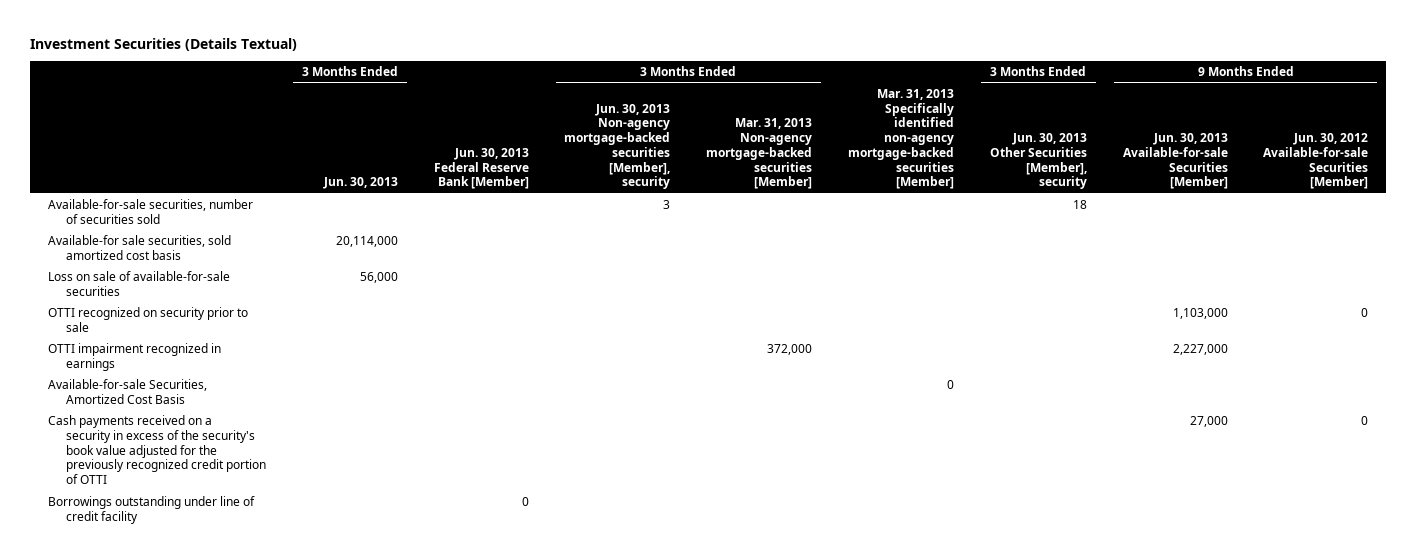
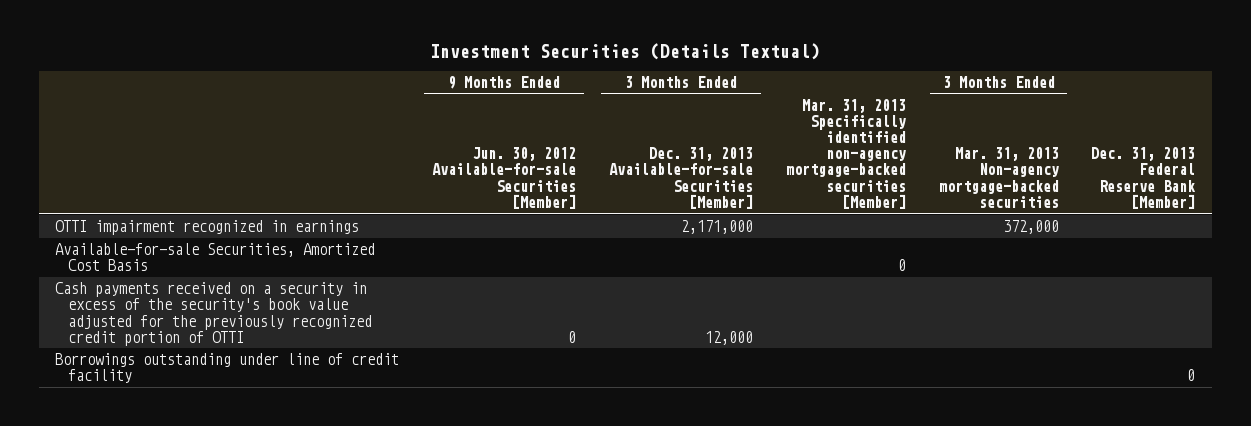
- | 3 Months Ended Jun. 30, 2013 | Jun. 30, 2013 Federal Reserve Bank [Member] | 3 Months Ended Jun. 30, 2013 Non-agency mortgage-backed securities [Member], security | 3 Months Ended Mar. 31, 2013 Non-agency mortgage-backed securities [Member] | Mar. 31, 2013 Specifically identified non-agency mortgage-backed securities [Member] | 3 Months Ended Jun. 30, 2013 Other Securities [Member], security | 9 Months Ended Jun. 30, 2013 Available-for-sale Securities [Member] | 9 Months Ended Jun. 30, 2012 Available-for-sale Securities [Member]
+ | 9 Months Ended Jun. 30, 2012 Available-for-sale Securities [Member] | 3 Months Ended Dec. 31, 2013 Available-for-sale Securities [Member] | Mar. 31, 2013 Specifically identified non-agency mortgage-backed securities [Member] | 3 Months Ended Mar. 31, 2013 Non-agency mortgage-backed securities | Dec. 31, 2013 Federal Reserve Bank [Member]
- Available-for-sale securities, number of securities sold | | | 3 | | | 18 | |
- Available-for sale securities, sold amortized cost basis | 20,114,000 | | | | | | |
- Loss on sale of available-for-sale securities | 56,000 | | | | | | |
- OTTI recognized on security prior to sale | | | | | | | 1,103,000 | 0

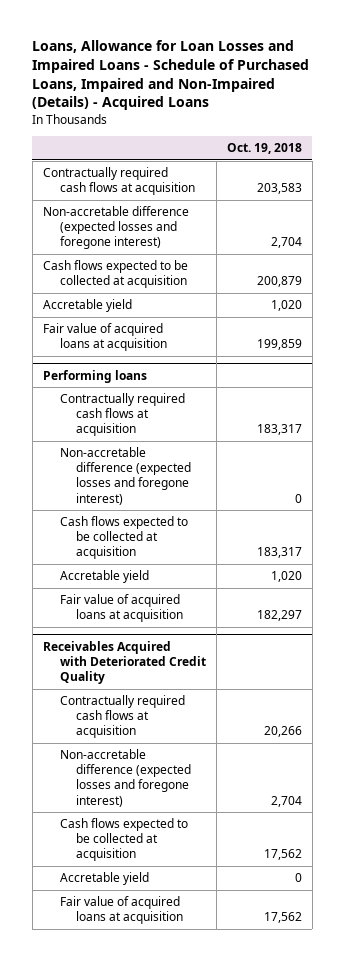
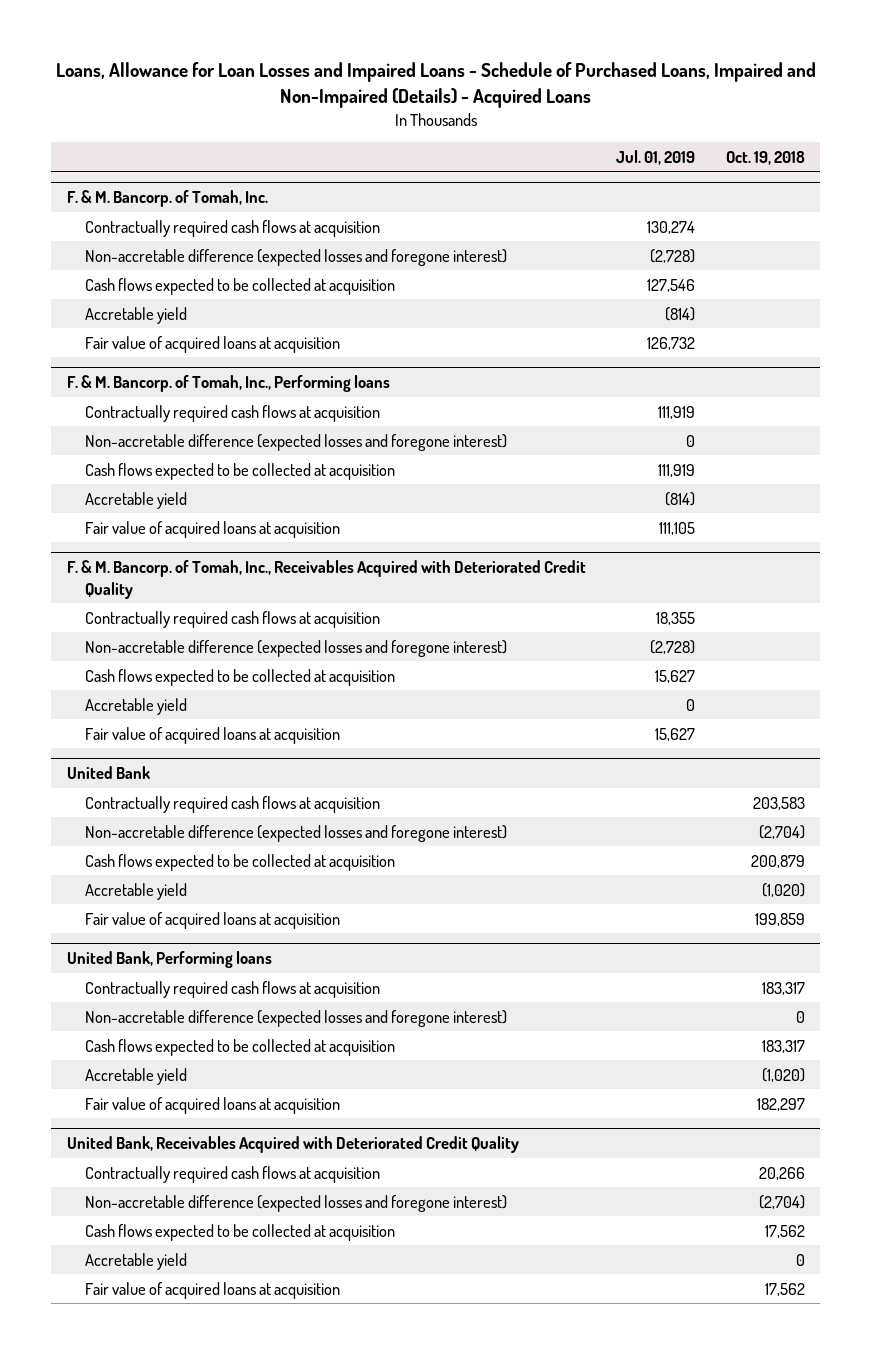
- | Oct. 19, 2018
+ | Jul. 01, 2019 | Oct. 19, 2018
+ F. & M. Bancorp. of Tomah, Inc.
+ Contractually required cash flows at acquisition | 130,274 |
+ Non-accretable difference (expected losses and foregone interest) | (2,728) |
+ Cash flows expected to be collected at acquisition | 127,546 |
+ Accretable yield | (814) |
+ Fair value of acquired loans at acquisition | 126,732 |
+ F. & M. Bancorp. of Tomah, Inc., Performing loans
+ Contractually required cash flows at acquisition | 111,919 |
+ Non-accretable difference (expected losses and foregone interest) | 0 |
+ Cash flows expected to be collected at acquisition | 111,919 |
+ Accretable yield | (814) |
+ Fair value of acquired loans at acquisition | 111,105 |
+ F. & M. Bancorp. of Tomah, Inc., Receivables Acquired with Deteriorated Credit Quality
+ Contractually required cash flows at acquisition | 18,355 |
+ Non-accretable difference (expected losses and foregone interest) | (2,728) |
+ Cash flows expected to be collected at acquisition | 15,627 |
+ Accretable yield | 0 |
+ Fair value of acquired loans at acquisition | 15,627 |
+ United Bank
- Non-accretable difference (expected losses and foregone interest) | 2,704
+ Non-accretable difference (expected losses and foregone interest) | | (2,704)
- Accretable yield | 1,020
+ Accretable yield | | (1,020)
- Performing loans
+ United Bank, Performing loans
- Accretable yield | 1,020
+ Accretable yield | | (1,020)
- Receivables Acquired with Deteriorated Credit Quality
+ United Bank, Receivables Acquired with Deteriorated Credit Quality
- Non-accretable difference (expected losses and foregone interest) | 2,704
+ Non-accretable difference (expected losses and foregone interest) | | (2,704)

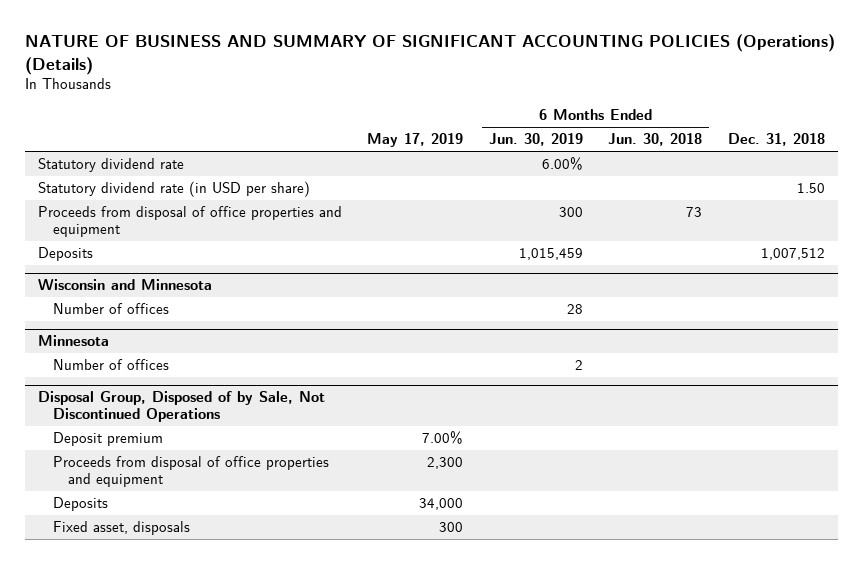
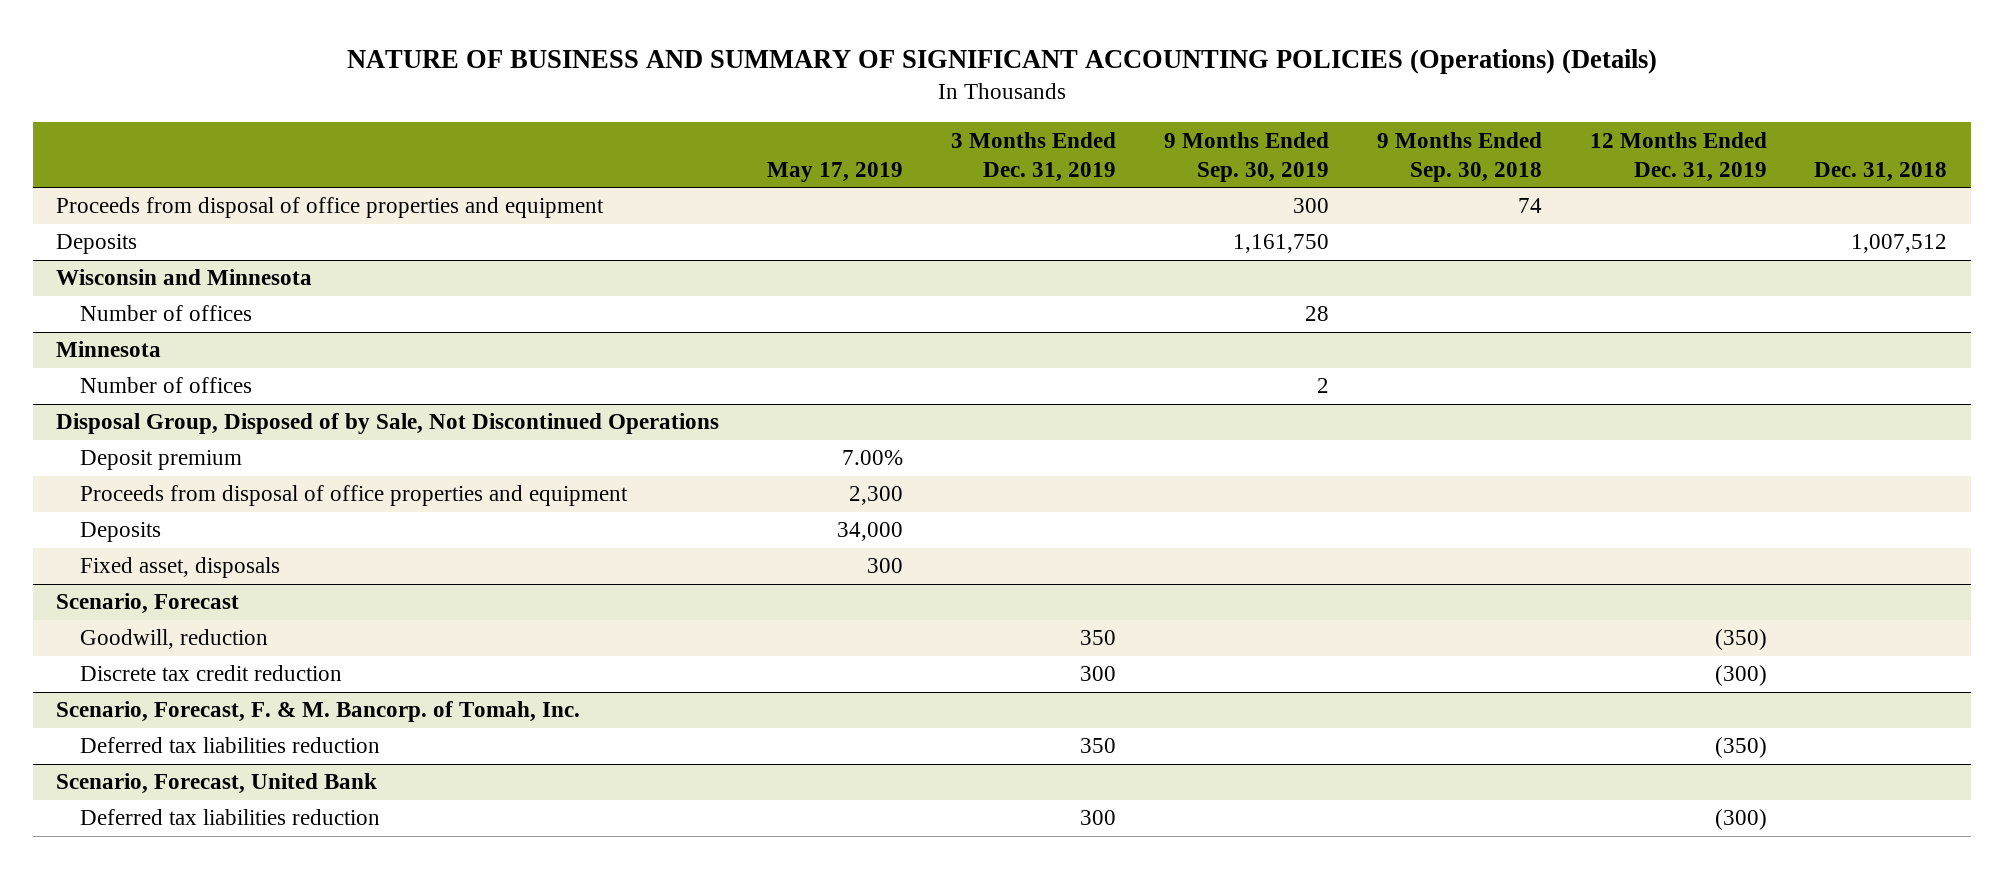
- | May 17, 2019 | 6 Months Ended Jun. 30, 2019 | 6 Months Ended Jun. 30, 2018 | Dec. 31, 2018
+ | May 17, 2019 | 3 Months Ended Dec. 31, 2019 | 9 Months Ended Sep. 30, 2019 | 9 Months Ended Sep. 30, 2018 | 12 Months Ended Dec. 31, 2019 | Dec. 31, 2018
- Statutory dividend rate | | 6.00% | |
- Statutory dividend rate (in USD per share) | | | | 1.50
+ Scenario, Forecast
+ Goodwill, reduction | | 350 | | | (350) |
+ Discrete tax credit reduction | | 300 | | | (300) |
+ Scenario, Forecast, F. & M. Bancorp. of Tomah, Inc.
+ Deferred tax liabilities reduction | | 350 | | | (350) |
+ Scenario, Forecast, United Bank
+ Deferred tax liabilities reduction | | 300 | | | (300) |

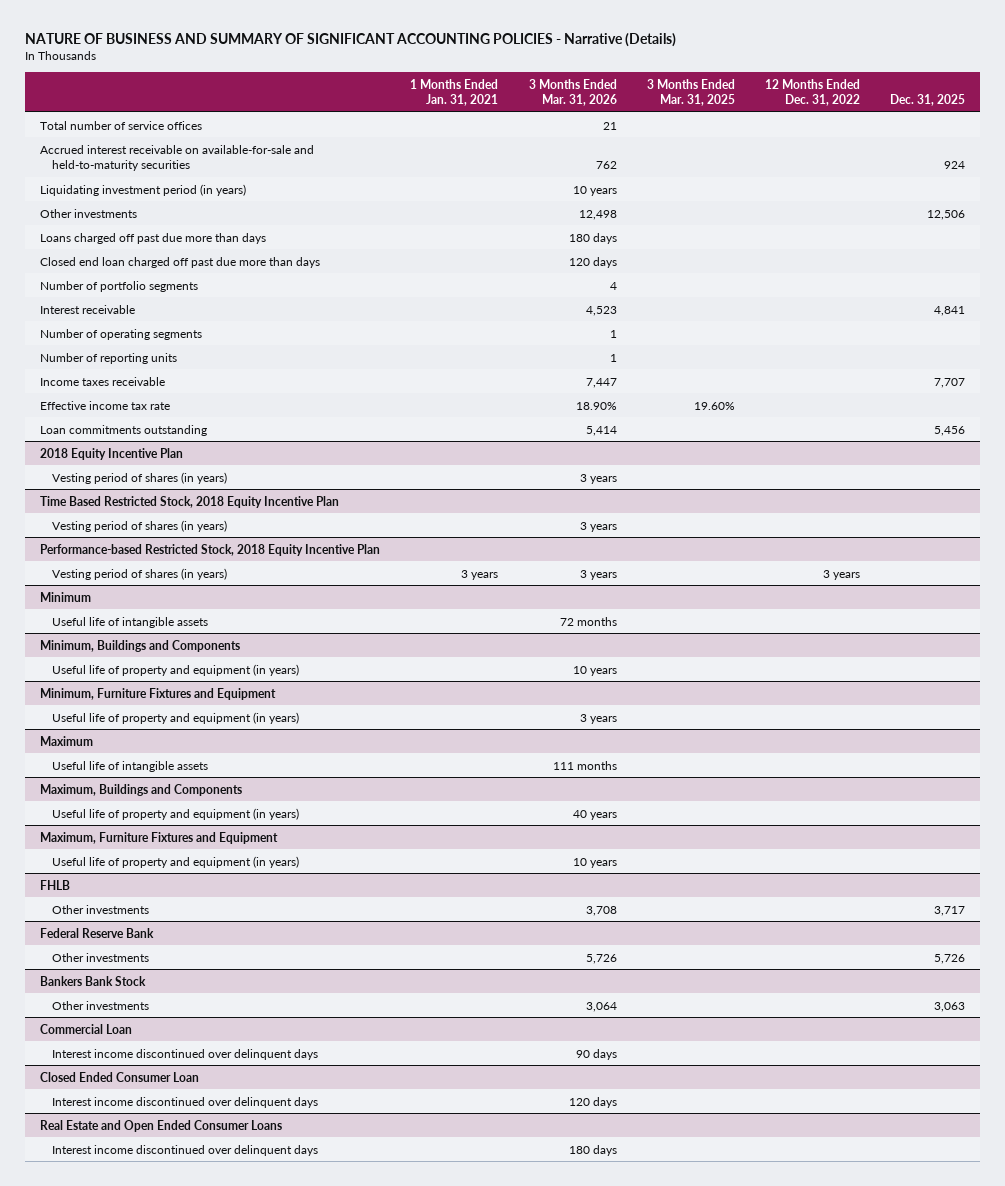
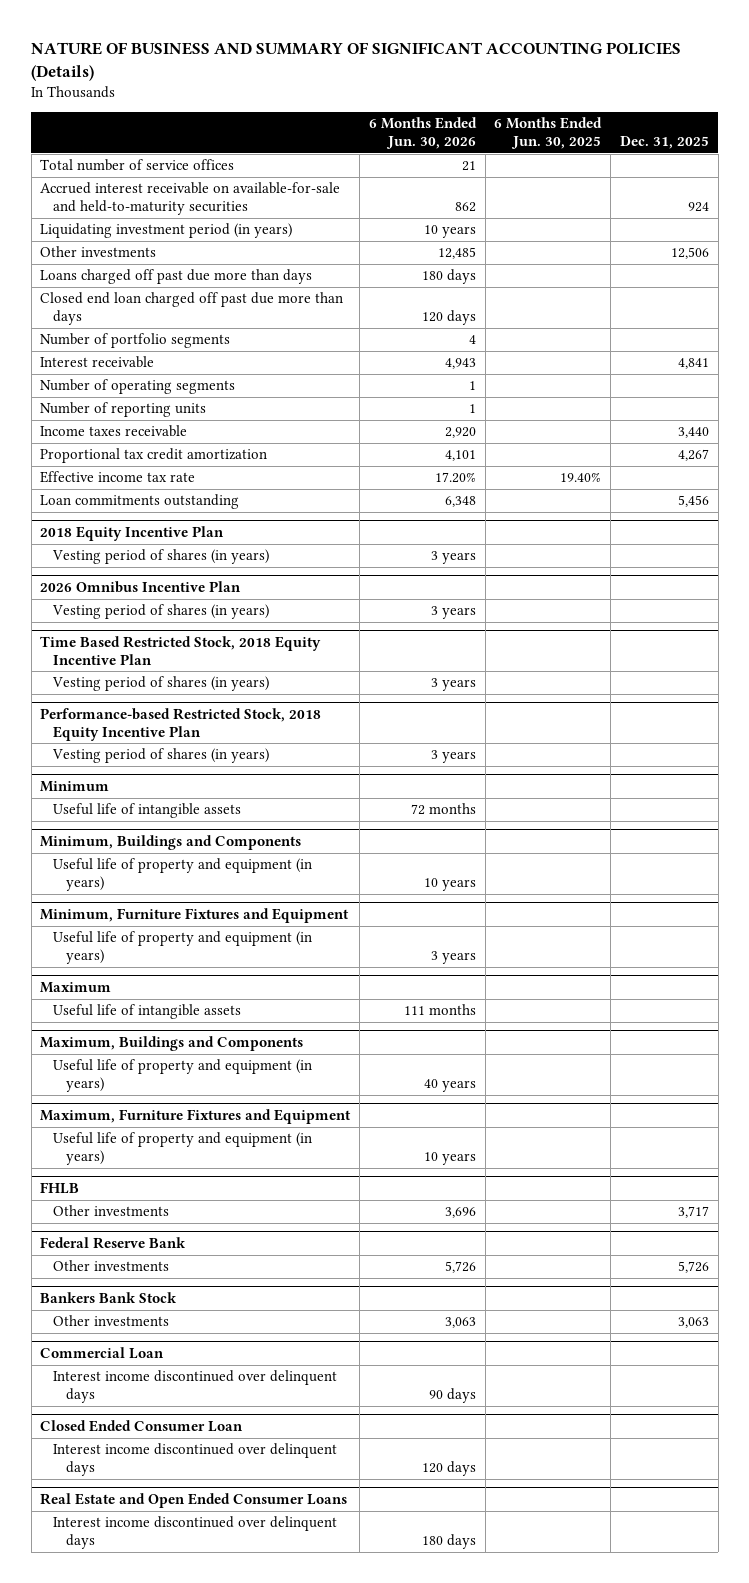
- NATURE OF BUSINESS AND SUMMARY OF SIGNIFICANT ACCOUNTING POLICIES - Narrative (Details)
+ NATURE OF BUSINESS AND SUMMARY OF SIGNIFICANT ACCOUNTING POLICIES (Details)
- | 1 Months Ended Jan. 31, 2021 | 3 Months Ended Mar. 31, 2026 | 3 Months Ended Mar. 31, 2025 | 12 Months Ended Dec. 31, 2022 | Dec. 31, 2025
+ | 6 Months Ended Jun. 30, 2026 | 6 Months Ended Jun. 30, 2025 | Dec. 31, 2025
- Income taxes receivable | | 7,447 | | | 7,707
+ Income taxes receivable | 2,920 | | 3,440
+ Proportional tax credit amortization | 4,101 | | 4,267
+ 2026 Omnibus Incentive Plan
+ Vesting period of shares (in years) | 3 years | |

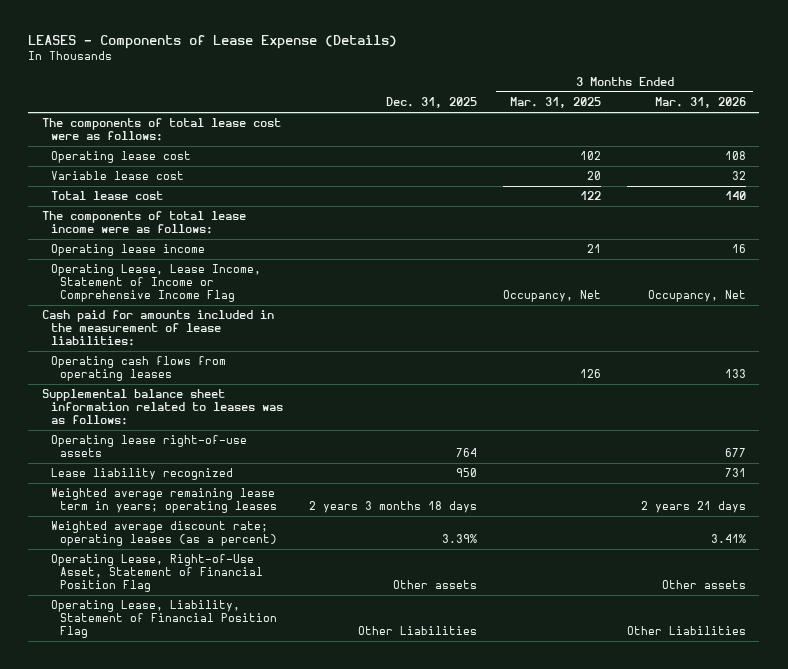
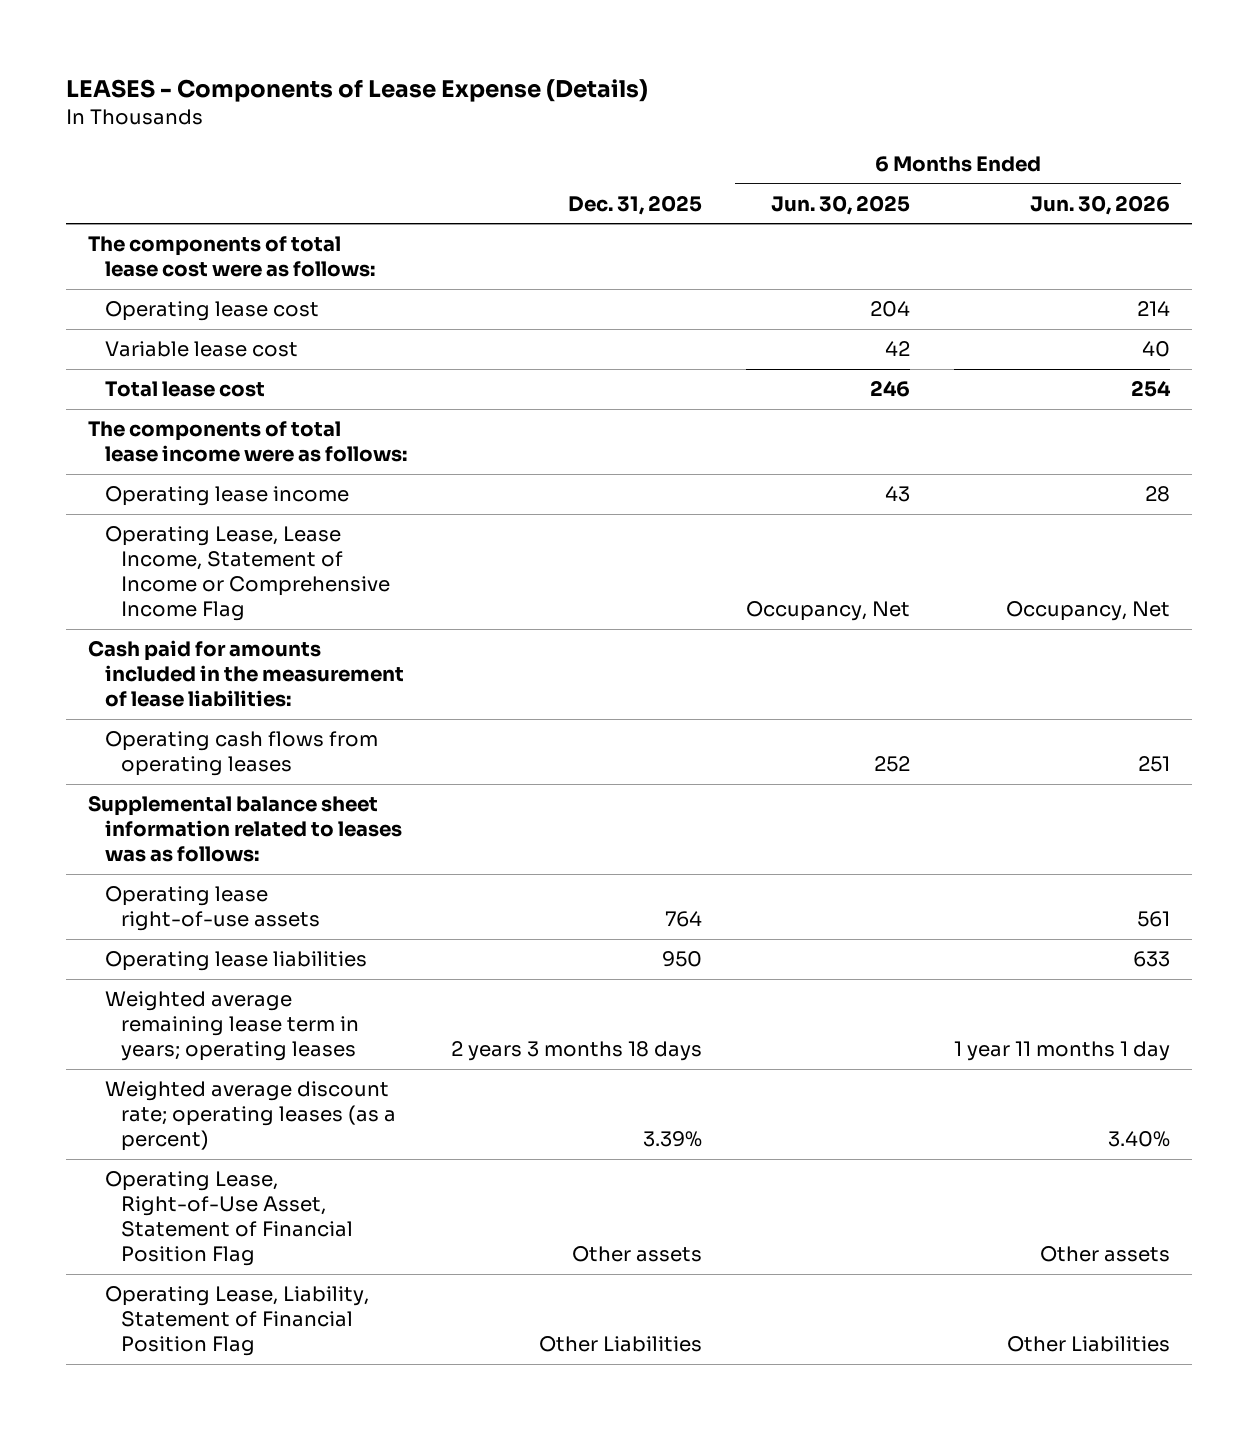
- | Dec. 31, 2025 | 3 Months Ended Mar. 31, 2025 | 3 Months Ended Mar. 31, 2026
+ | Dec. 31, 2025 | 6 Months Ended Jun. 30, 2025 | 6 Months Ended Jun. 30, 2026
- Lease liability recognized | 950 | | 731
+ Operating lease liabilities | 950 | | 633

